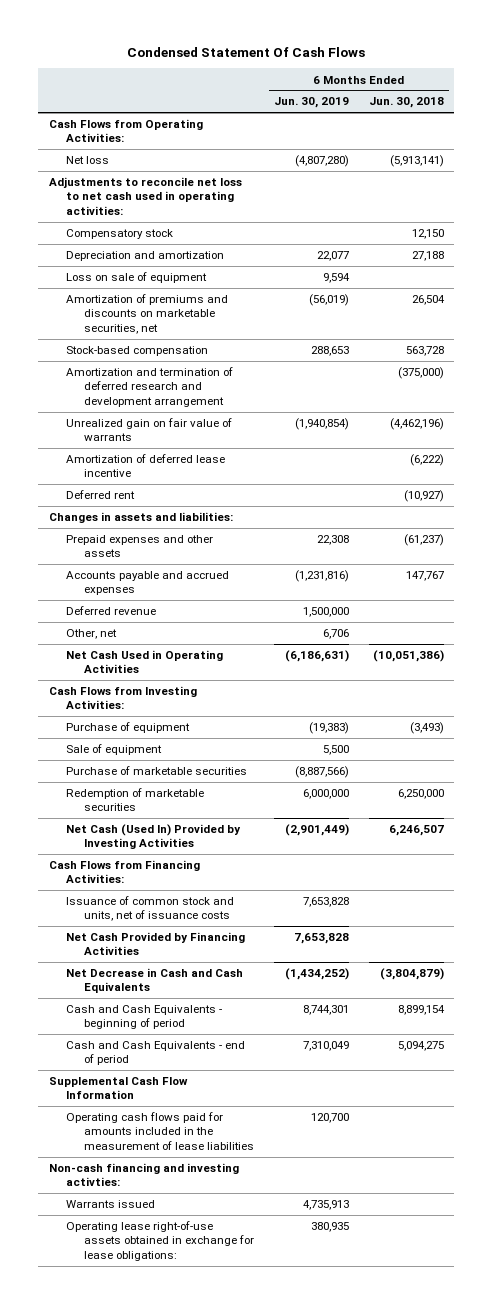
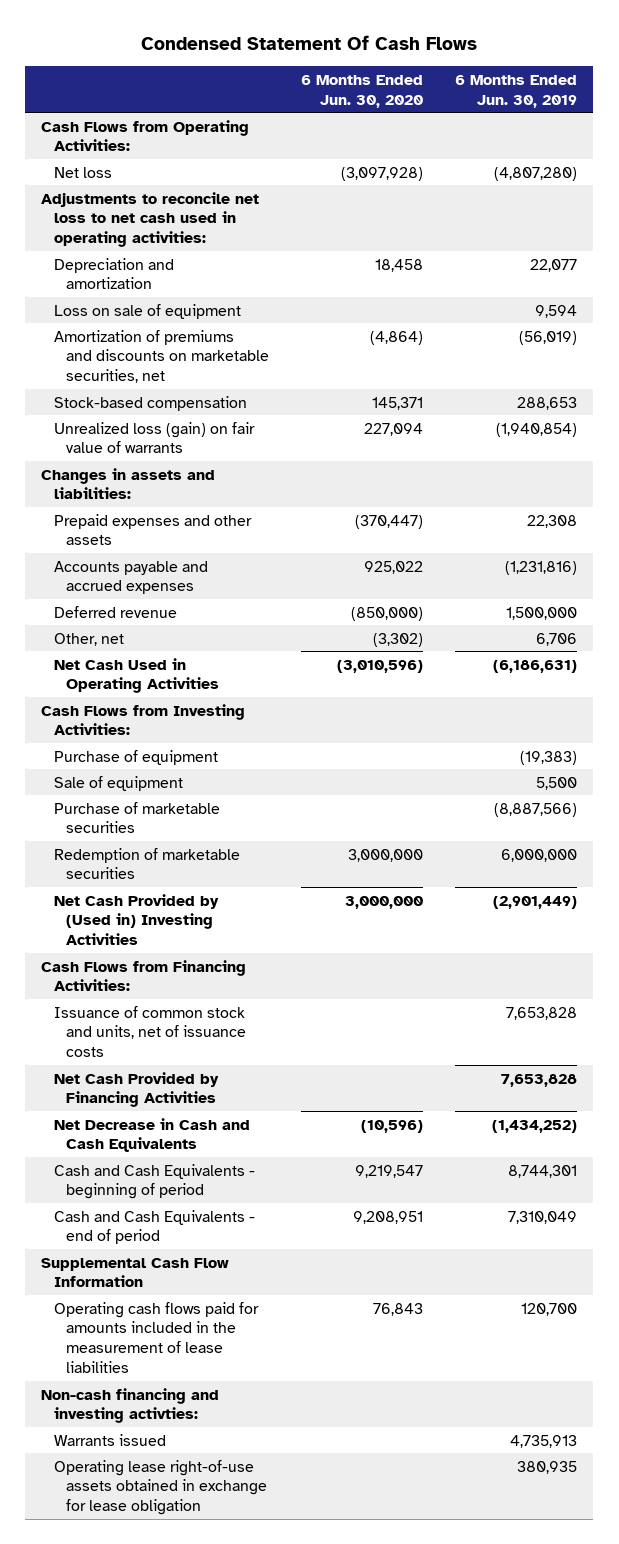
- | 6 Months Ended Jun. 30, 2019 | 6 Months Ended Jun. 30, 2018
+ | 6 Months Ended Jun. 30, 2020 | 6 Months Ended Jun. 30, 2019
- Compensatory stock | | 12,150
- Amortization and termination of deferred research and development arrangement | | (375,000)
- Unrealized gain on fair value of warrants | (1,940,854) | (4,462,196)
- Amortization of deferred lease incentive | | (6,222)
- Deferred rent | | (10,927)
+ Unrealized loss (gain) on fair value of warrants | 227,094 | (1,940,854)
- Net Cash (Used In) Provided by Investing Activities | (2,901,449) | 6,246,507
+ Net Cash Provided by (Used in) Investing Activities | 3,000,000 | (2,901,449)
- Operating lease right-of-use assets obtained in exchange for lease obligations: | 380,935 |
+ Operating lease right-of-use assets obtained in exchange for lease obligation | | 380,935

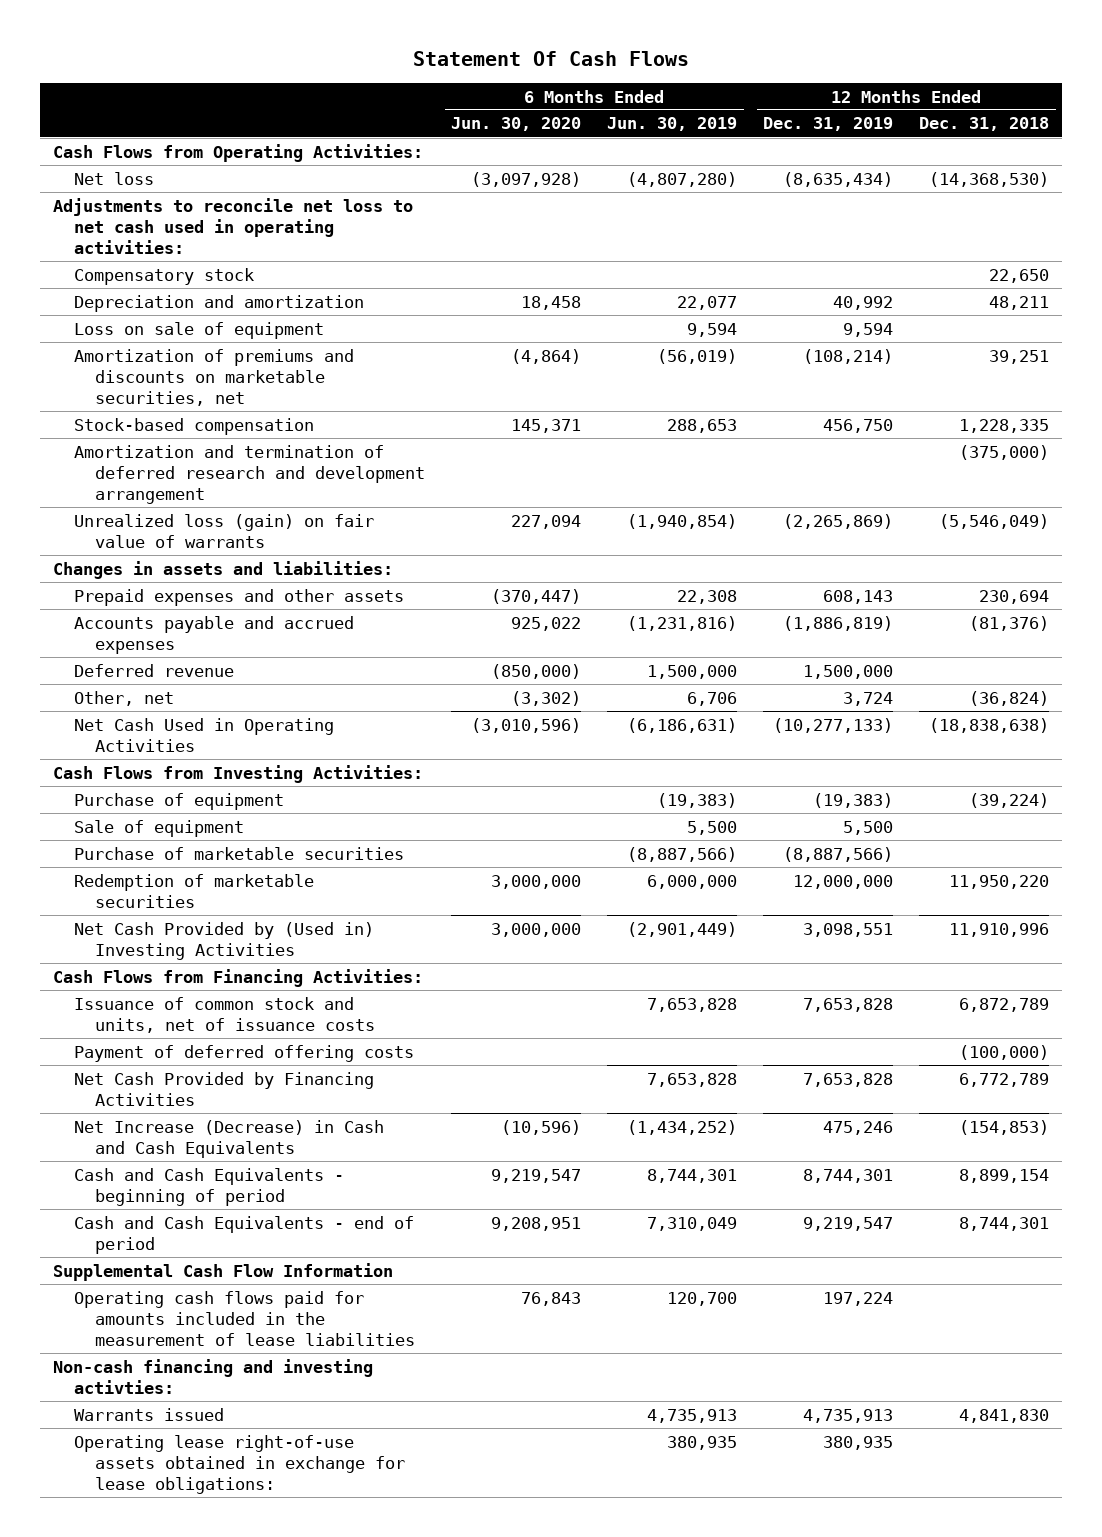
- Condensed Statement Of Cash Flows
+ Statement Of Cash Flows
- | 6 Months Ended Jun. 30, 2020 | 6 Months Ended Jun. 30, 2019
+ | 6 Months Ended Jun. 30, 2020 | 6 Months Ended Jun. 30, 2019 | 12 Months Ended Dec. 31, 2019 | 12 Months Ended Dec. 31, 2018
+ Compensatory stock | | | | 22,650
+ Amortization and termination of deferred research and development arrangement | | | | (375,000)
+ Payment of deferred offering costs | | | | (100,000)
- Net Decrease in Cash and Cash Equivalents | (10,596) | (1,434,252)
+ Net Increase (Decrease) in Cash and Cash Equivalents | (10,596) | (1,434,252) | 475,246 | (154,853)
- Operating lease right-of-use assets obtained in exchange for lease obligation | | 380,935
+ Operating lease right-of-use assets obtained in exchange for lease obligations: | | 380,935 | 380,935 |

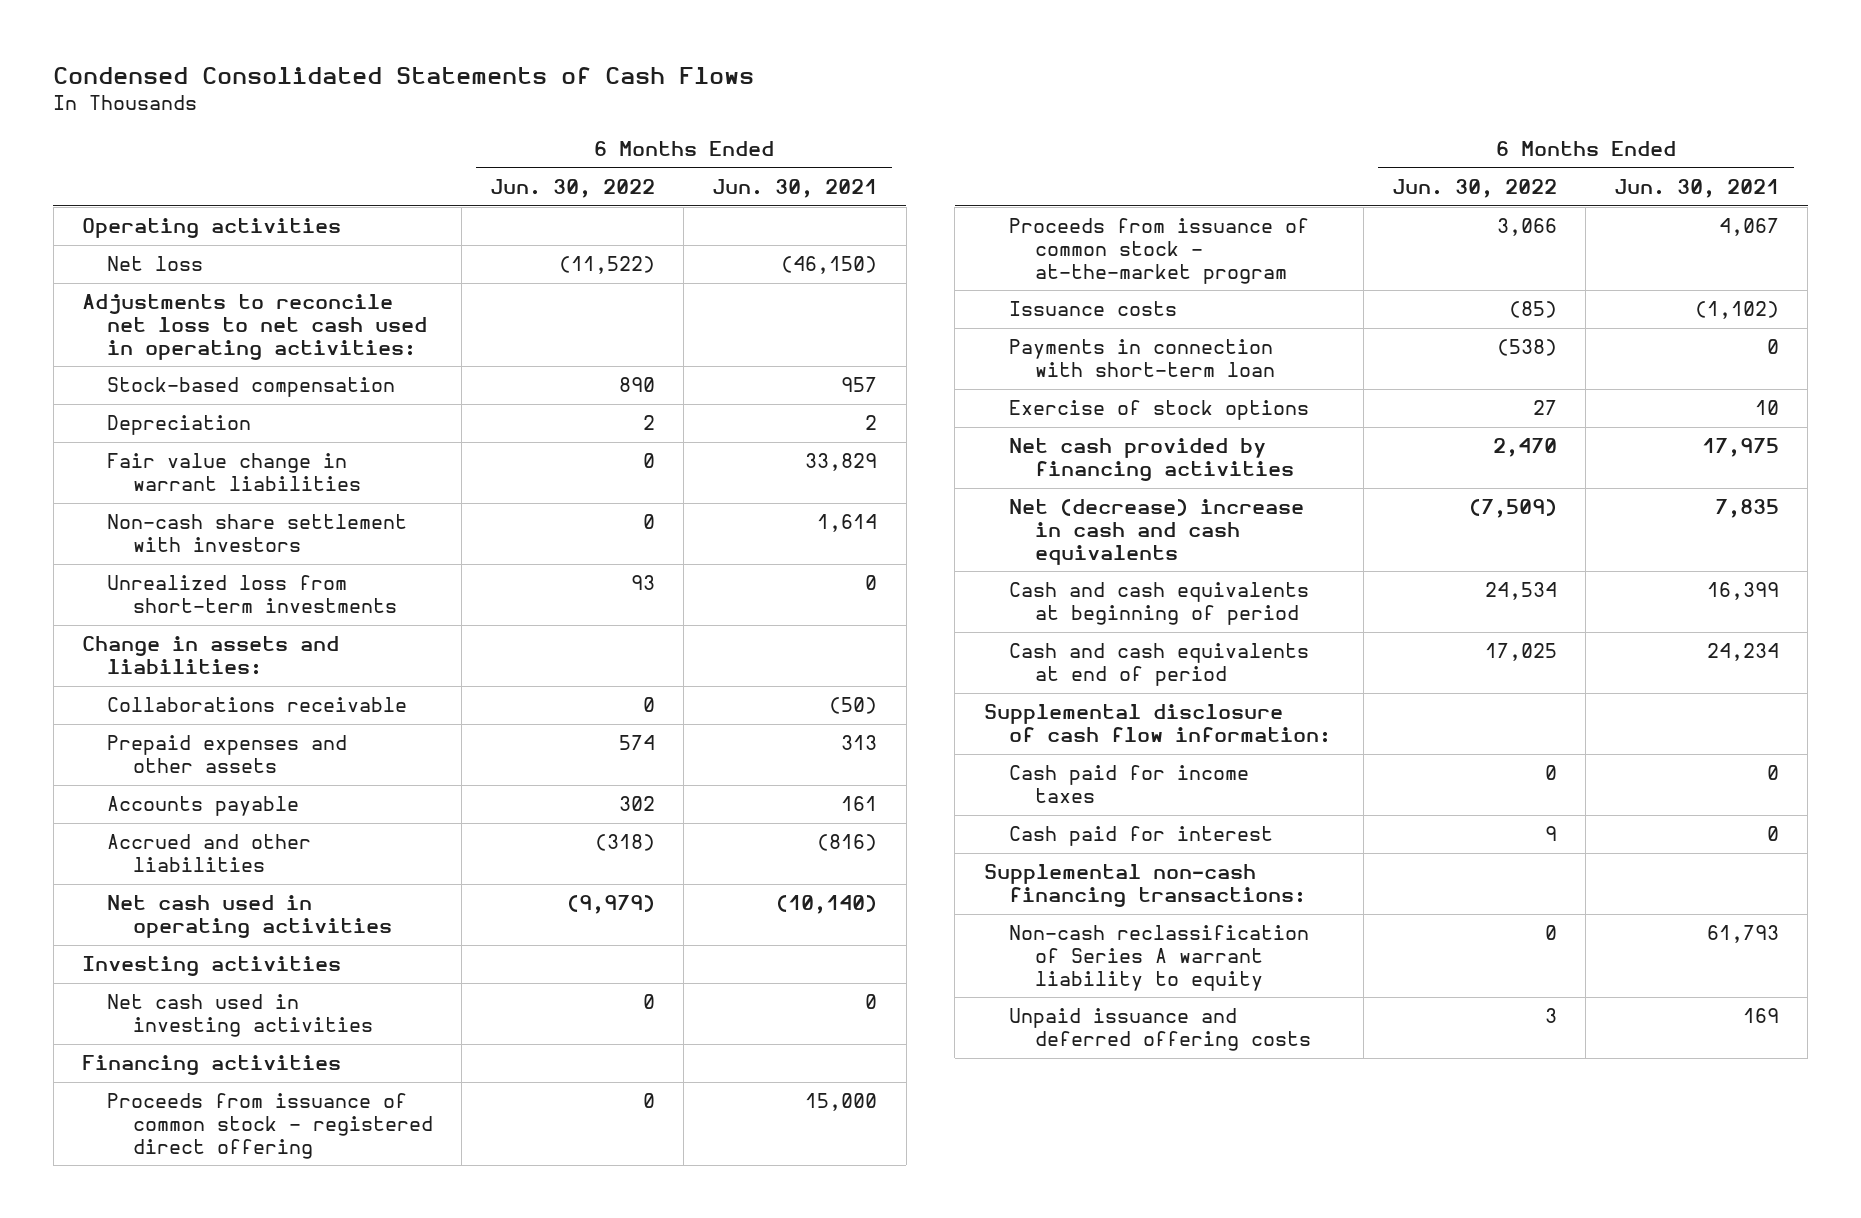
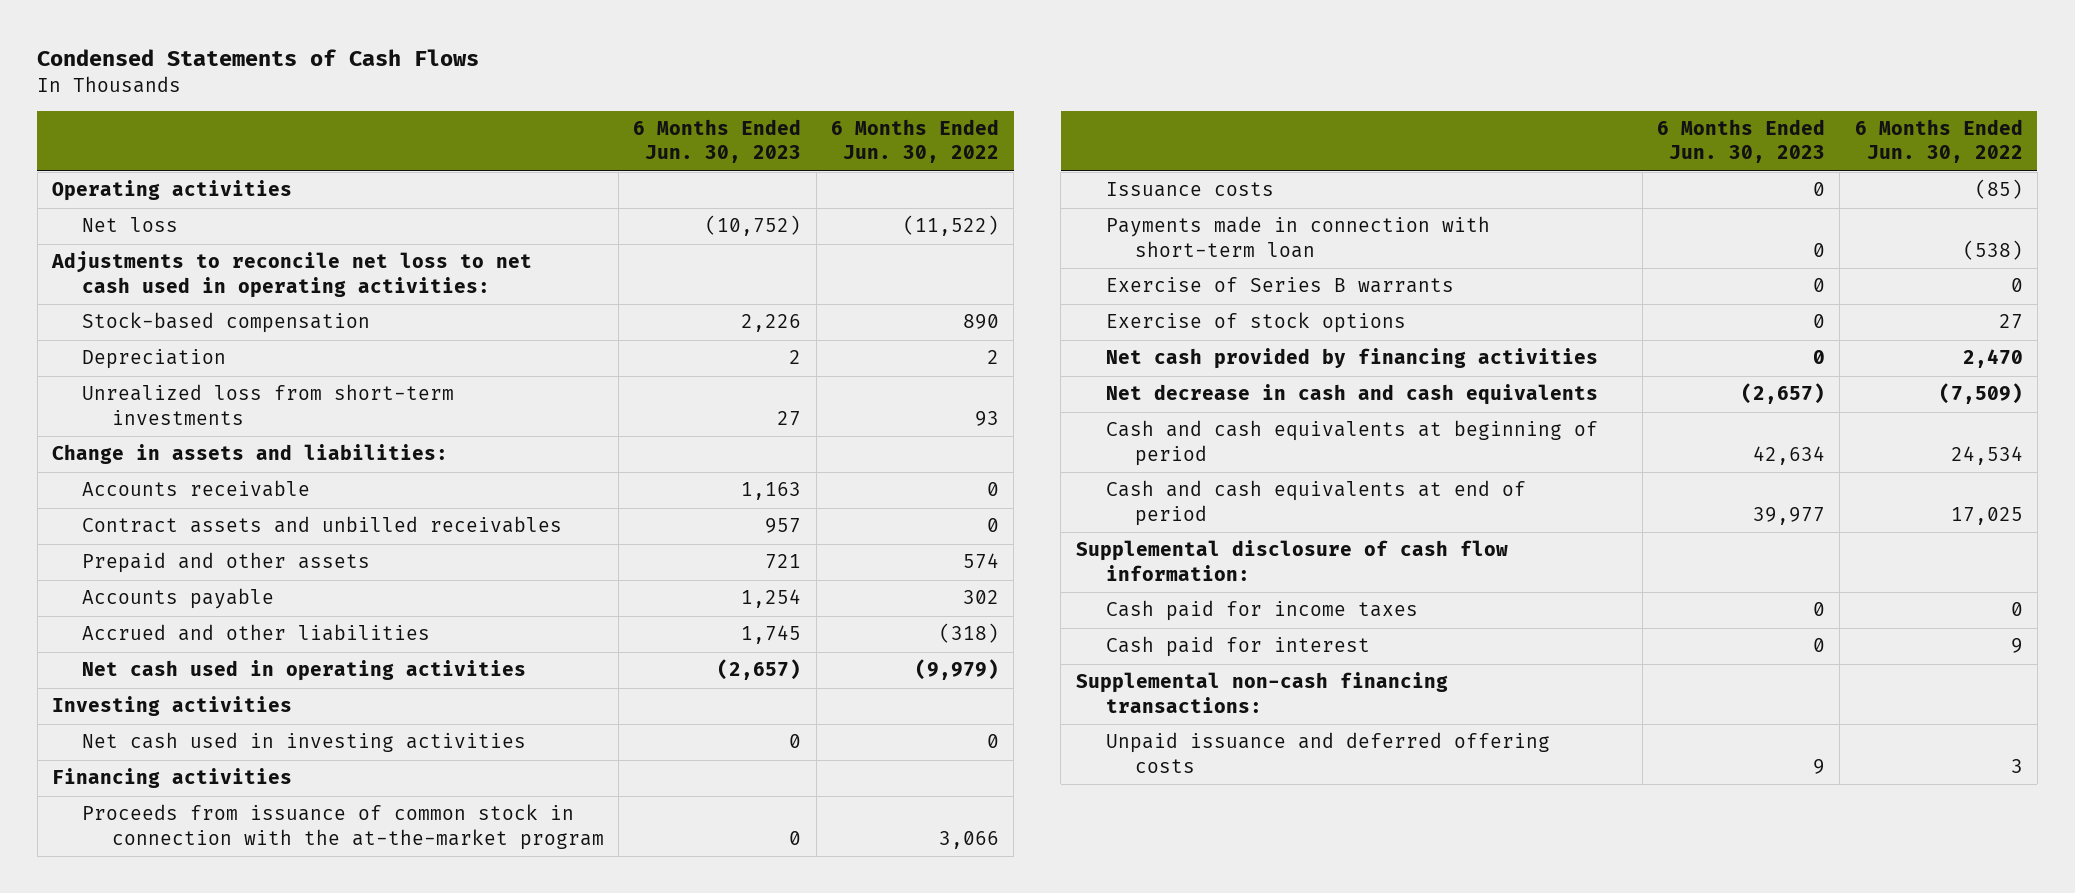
- Condensed Consolidated Statements of Cash Flows
+ Condensed Statements of Cash Flows
- | 6 Months Ended Jun. 30, 2022 | 6 Months Ended Jun. 30, 2021
+ | 6 Months Ended Jun. 30, 2023 | 6 Months Ended Jun. 30, 2022
- Fair value change in warrant liabilities | 0 | 33,829
- Non-cash share settlement with investors | 0 | 1,614
- Collaborations receivable | 0 | (50)
- Prepaid expenses and other assets | 574 | 313
+ Accounts receivable | 1,163 | 0
+ Contract assets and unbilled receivables | 957 | 0
+ Prepaid and other assets | 721 | 574
- Proceeds from issuance of common stock - registered direct offering | 0 | 15,000
- Proceeds from issuance of common stock - at-the-market program | 3,066 | 4,067
+ Proceeds from issuance of common stock in connection with the at-the-market program | 0 | 3,066
- Payments in connection with short-term loan | (538) | 0
+ Payments made in connection with short-term loan | 0 | (538)
+ Exercise of Series B warrants | 0 | 0
- Net (decrease) increase in cash and cash equivalents | (7,509) | 7,835
+ Net decrease in cash and cash equivalents | (2,657) | (7,509)
- Non-cash reclassification of Series A warrant liability to equity | 0 | 61,793

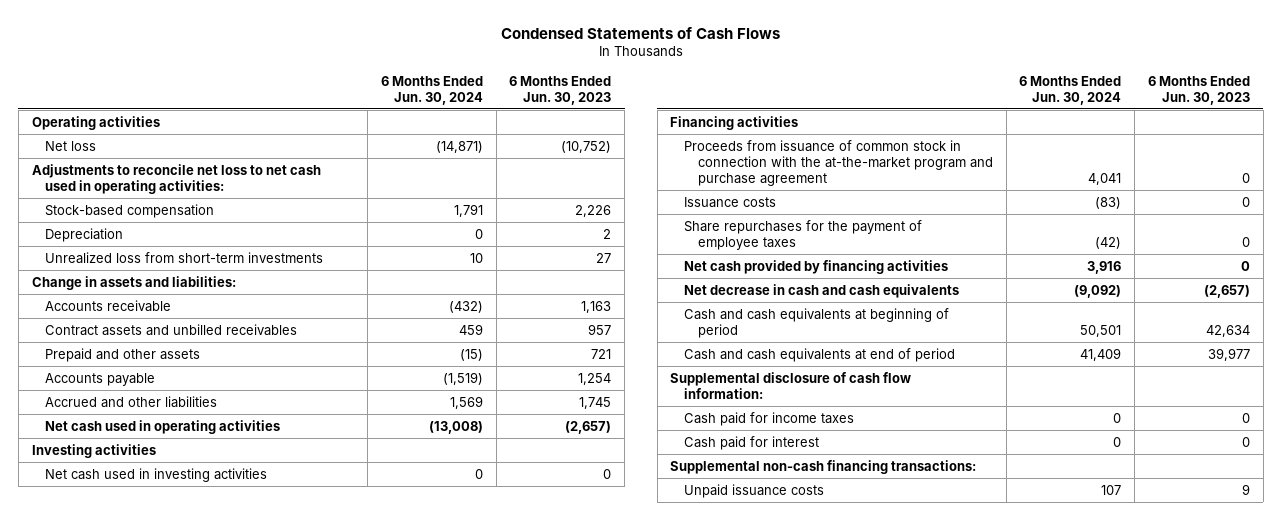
- | 6 Months Ended Jun. 30, 2023 | 6 Months Ended Jun. 30, 2022
+ | 6 Months Ended Jun. 30, 2024 | 6 Months Ended Jun. 30, 2023
- Proceeds from issuance of common stock in connection with the at-the-market program | 0 | 3,066
+ Proceeds from issuance of common stock in connection with the at-the-market program and purchase agreement | 4,041 | 0
- Payments made in connection with short-term loan | 0 | (538)
- Exercise of Series B warrants | 0 | 0
- Exercise of stock options | 0 | 27
+ Share repurchases for the payment of employee taxes | (42) | 0
- Unpaid issuance and deferred offering costs | 9 | 3
+ Unpaid issuance costs | 107 | 9

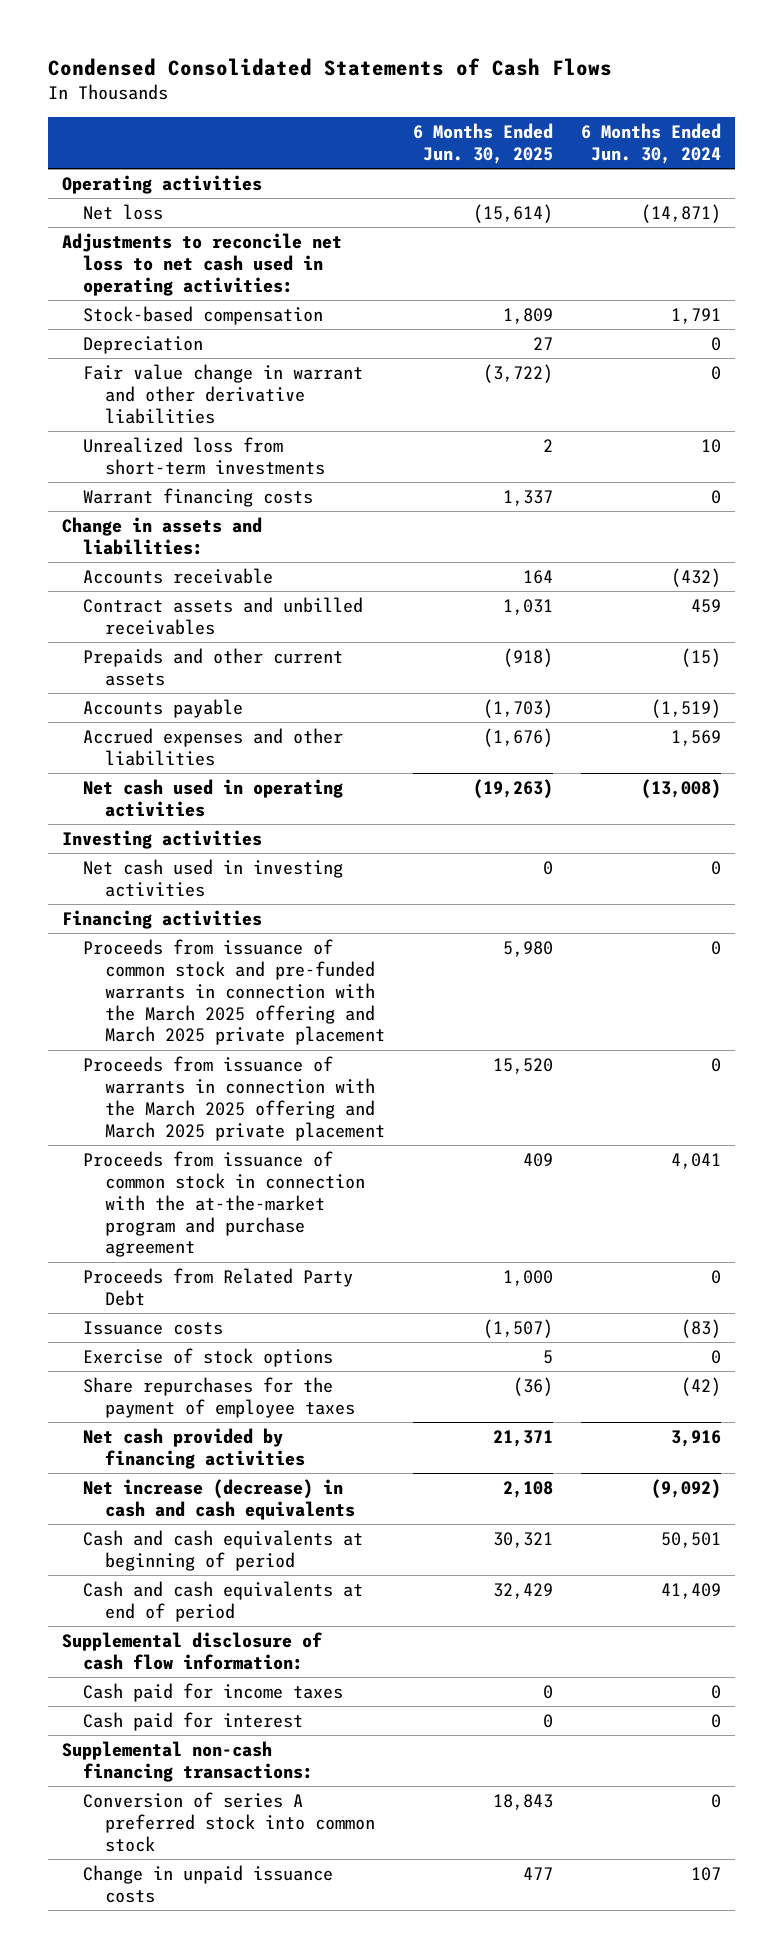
- Condensed Statements of Cash Flows
+ Condensed Consolidated Statements of Cash Flows
- | 6 Months Ended Jun. 30, 2024 | 6 Months Ended Jun. 30, 2023
+ | 6 Months Ended Jun. 30, 2025 | 6 Months Ended Jun. 30, 2024
+ Fair value change in warrant and other derivative liabilities | (3,722) | 0
+ Warrant financing costs | 1,337 | 0
- Prepaid and other assets | (15) | 721
+ Prepaids and other current assets | (918) | (15)
- Accrued and other liabilities | 1,569 | 1,745
+ Accrued expenses and other liabilities | (1,676) | 1,569
+ Proceeds from issuance of common stock and pre-funded warrants in connection with the March 2025 offering and March 2025 private placement | 5,980 | 0
+ Proceeds from issuance of warrants in connection with the March 2025 offering and March 2025 private placement | 15,520 | 0
+ Proceeds from Related Party Debt | 1,000 | 0
+ Exercise of stock options | 5 | 0
- Net decrease in cash and cash equivalents | (9,092) | (2,657)
+ Net increase (decrease) in cash and cash equivalents | 2,108 | (9,092)
- Unpaid issuance costs | 107 | 9
+ Conversion of series A preferred stock into common stock | 18,843 | 0
+ Change in unpaid issuance costs | 477 | 107

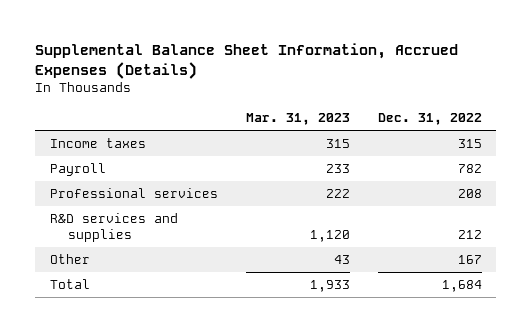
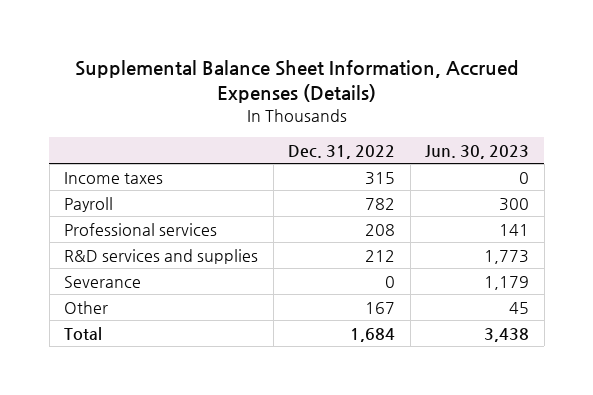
- | Mar. 31, 2023 | Dec. 31, 2022
+ | Dec. 31, 2022 | Jun. 30, 2023
+ Severance | 0 | 1,179

